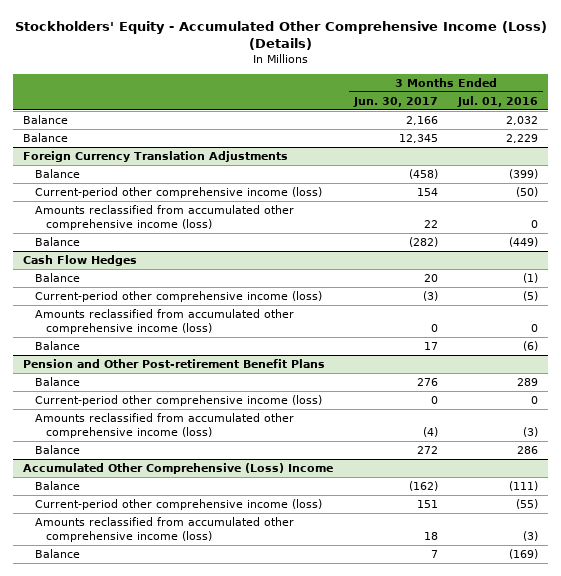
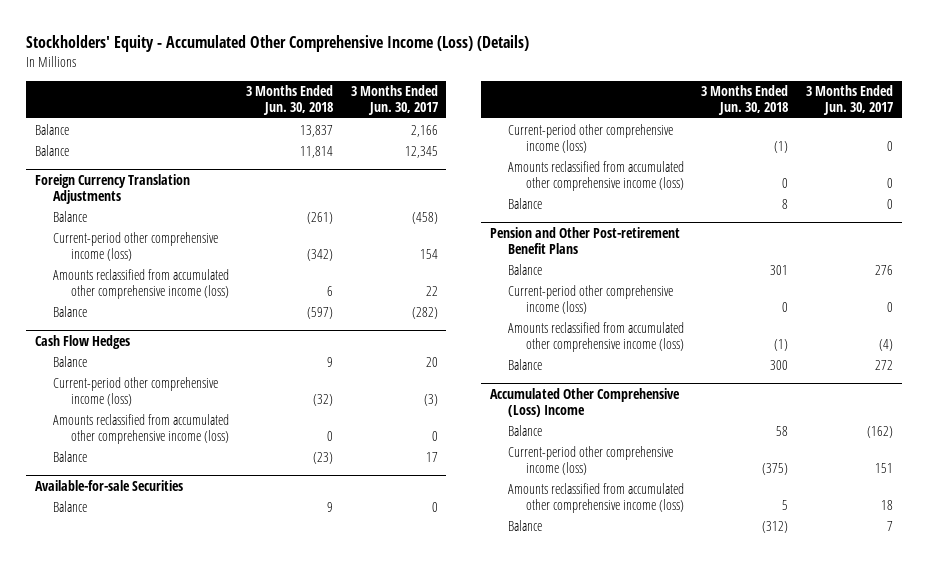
- | 3 Months Ended Jun. 30, 2017 | 3 Months Ended Jul. 01, 2016
+ | 3 Months Ended Jun. 30, 2018 | 3 Months Ended Jun. 30, 2017
+ Available-for-sale Securities
+ Balance | 9 | 0
+ Current-period other comprehensive income (loss) | (1) | 0
+ Amounts reclassified from accumulated other comprehensive income (loss) | 0 | 0
+ Balance | 8 | 0

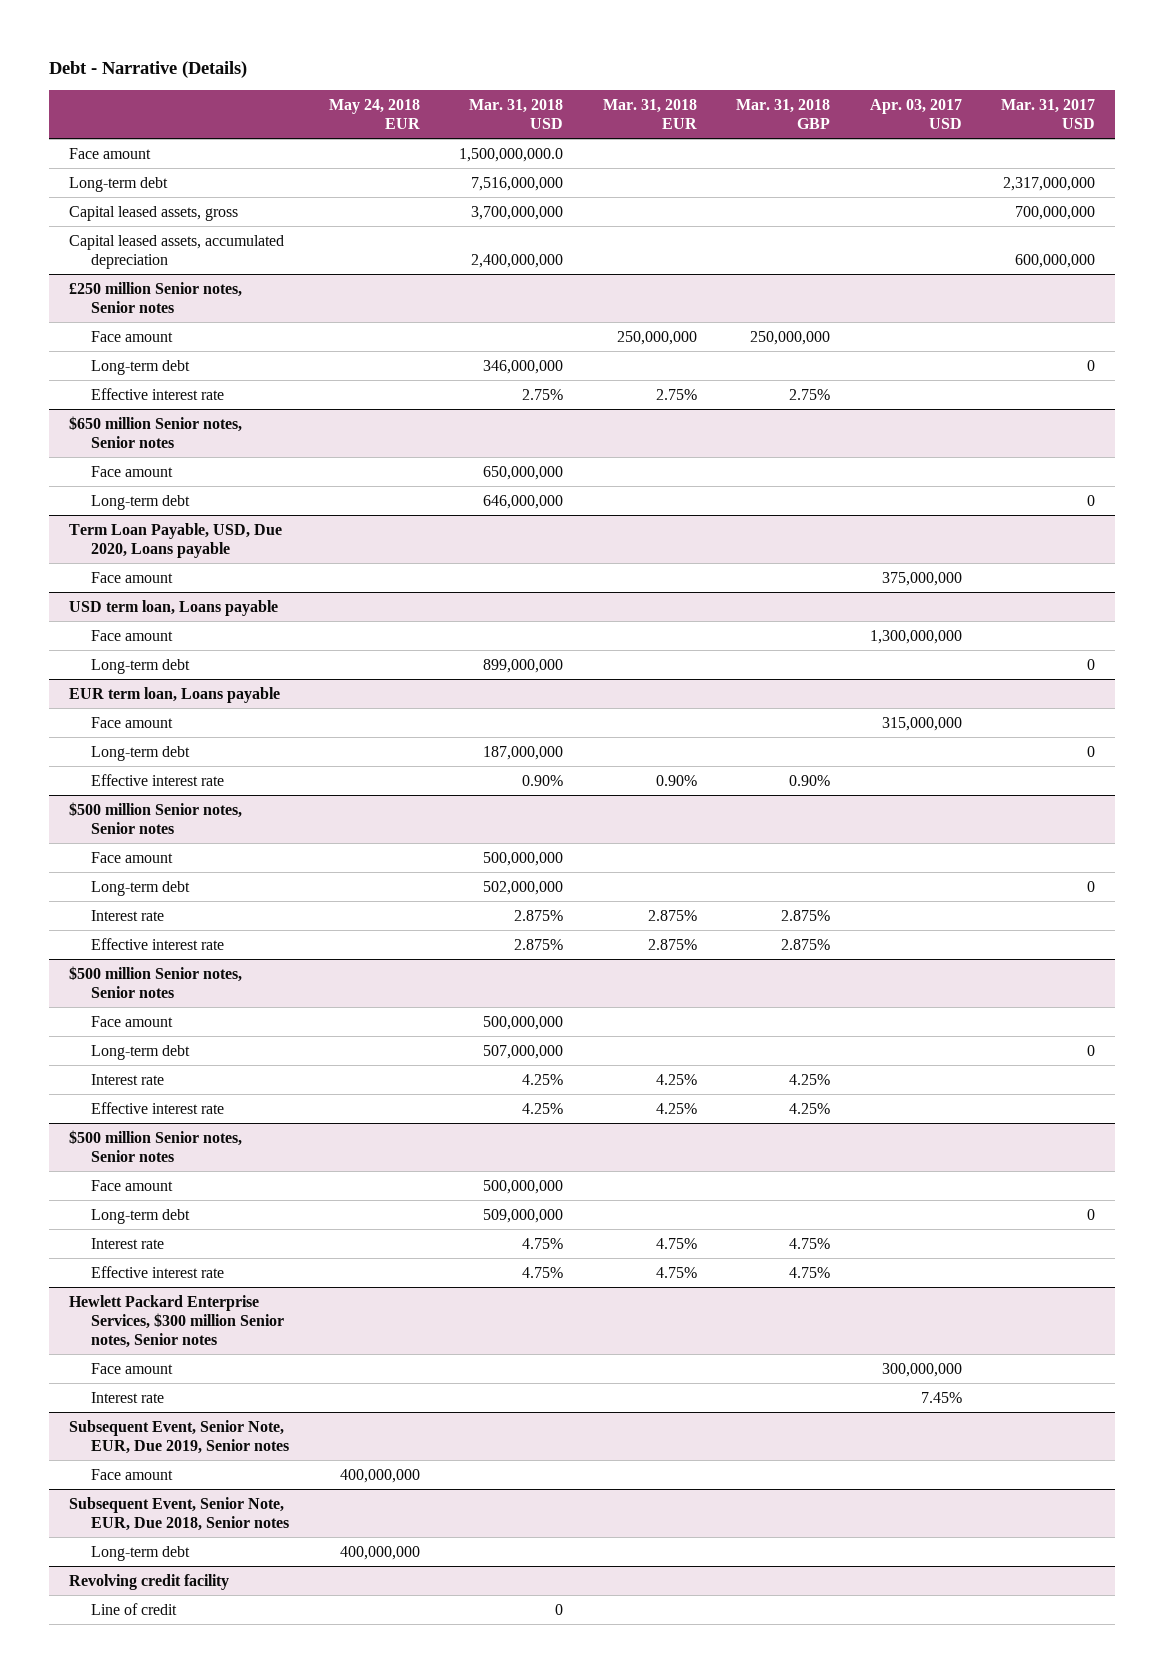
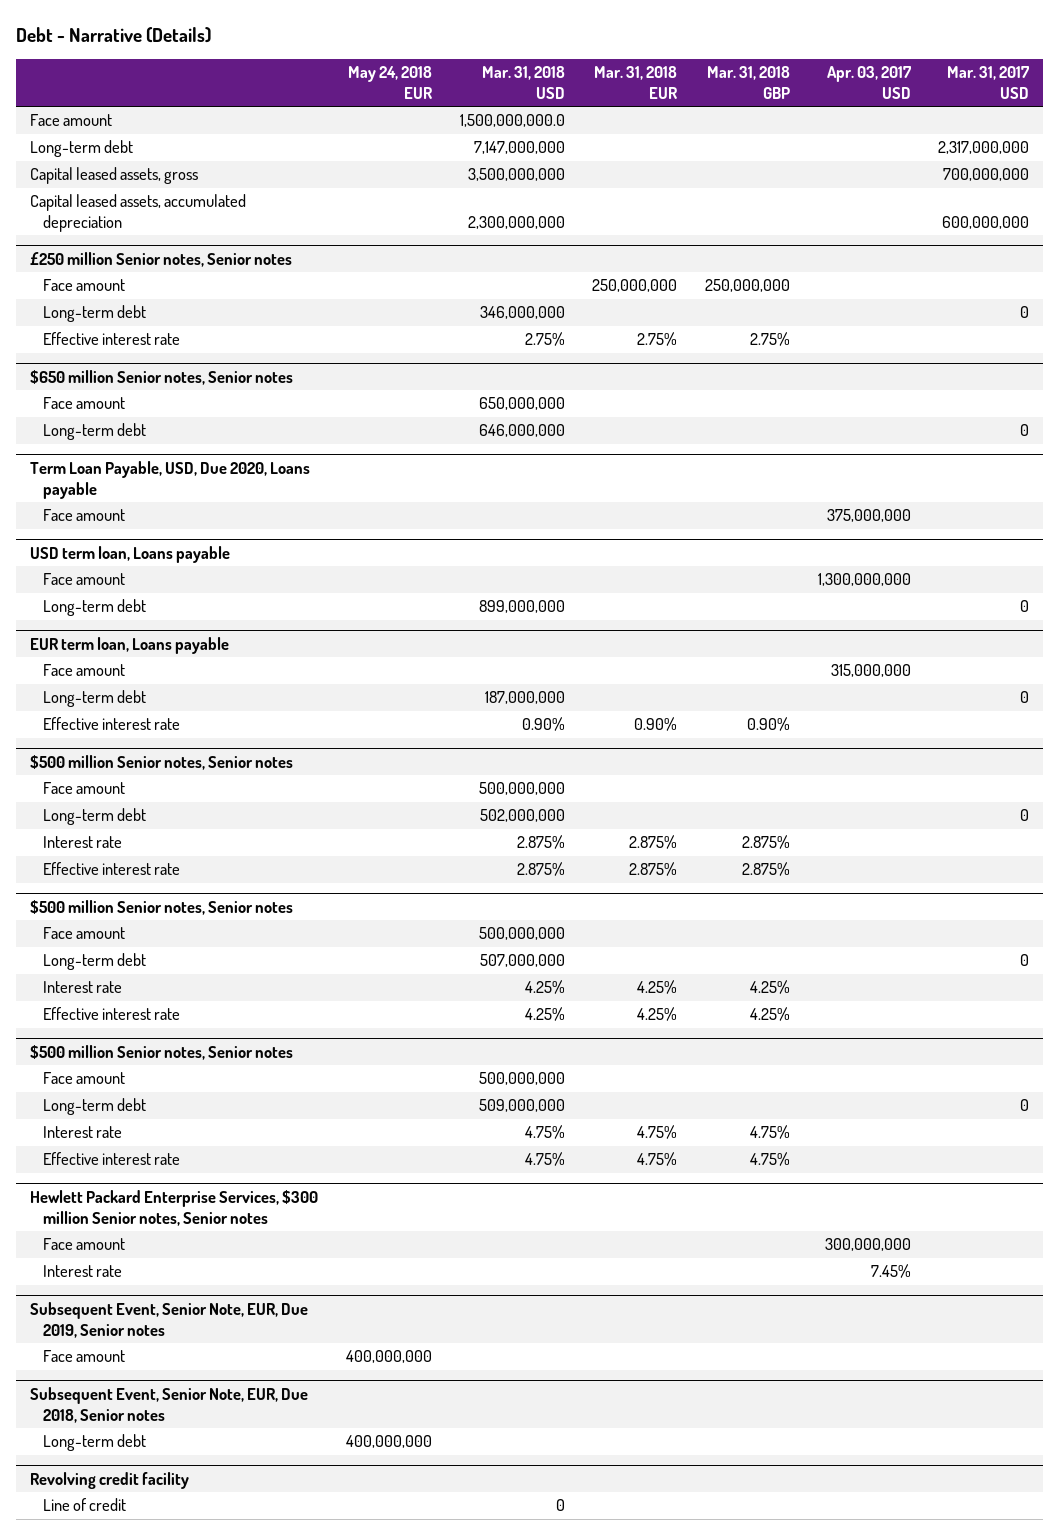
- Long-term debt | | 7,516,000,000 | | | | 2,317,000,000
- Capital leased assets, gross | | 3,700,000,000 | | | | 700,000,000
- Capital leased assets, accumulated depreciation | | 2,400,000,000 | | | | 600,000,000
+ Long-term debt | | 7,147,000,000 | | | | 2,317,000,000
+ Capital leased assets, gross | | 3,500,000,000 | | | | 700,000,000
+ Capital leased assets, accumulated depreciation | | 2,300,000,000 | | | | 600,000,000

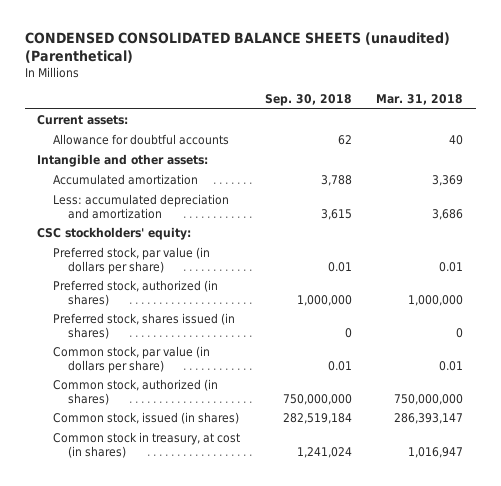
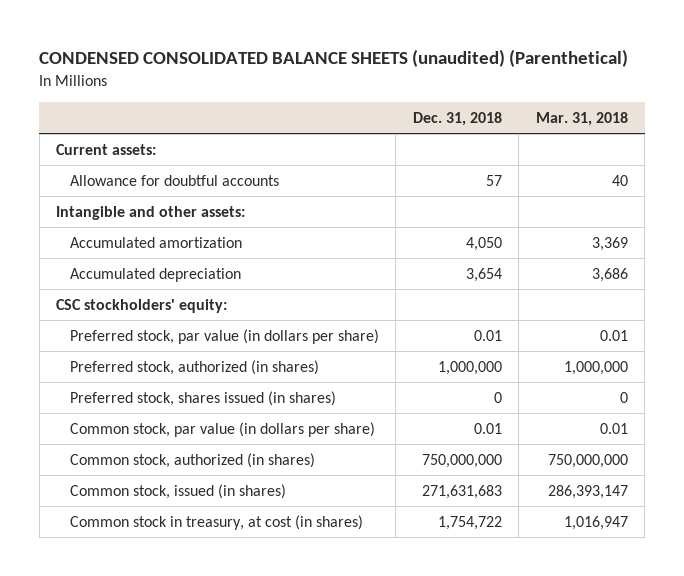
- | Sep. 30, 2018 | Mar. 31, 2018
+ | Dec. 31, 2018 | Mar. 31, 2018
- Less: accumulated depreciation and amortization | 3,615 | 3,686
+ Accumulated depreciation | 3,654 | 3,686

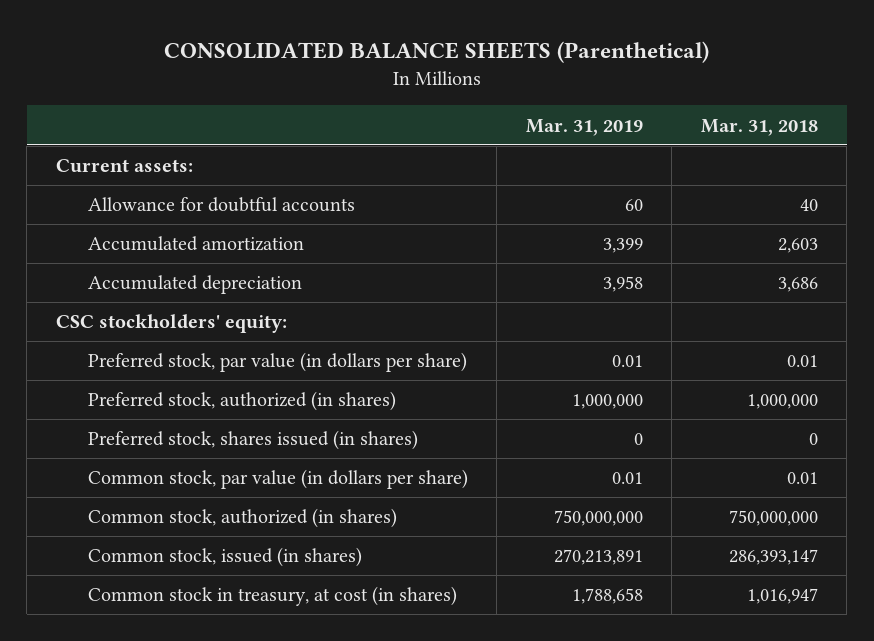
- CONDENSED CONSOLIDATED BALANCE SHEETS (unaudited) (Parenthetical)
+ CONSOLIDATED BALANCE SHEETS (Parenthetical)
- | Dec. 31, 2018 | Mar. 31, 2018
+ | Mar. 31, 2019 | Mar. 31, 2018
- Intangible and other assets:
- Accumulated amortization | 4,050 | 3,369
+ Accumulated amortization | 3,399 | 2,603

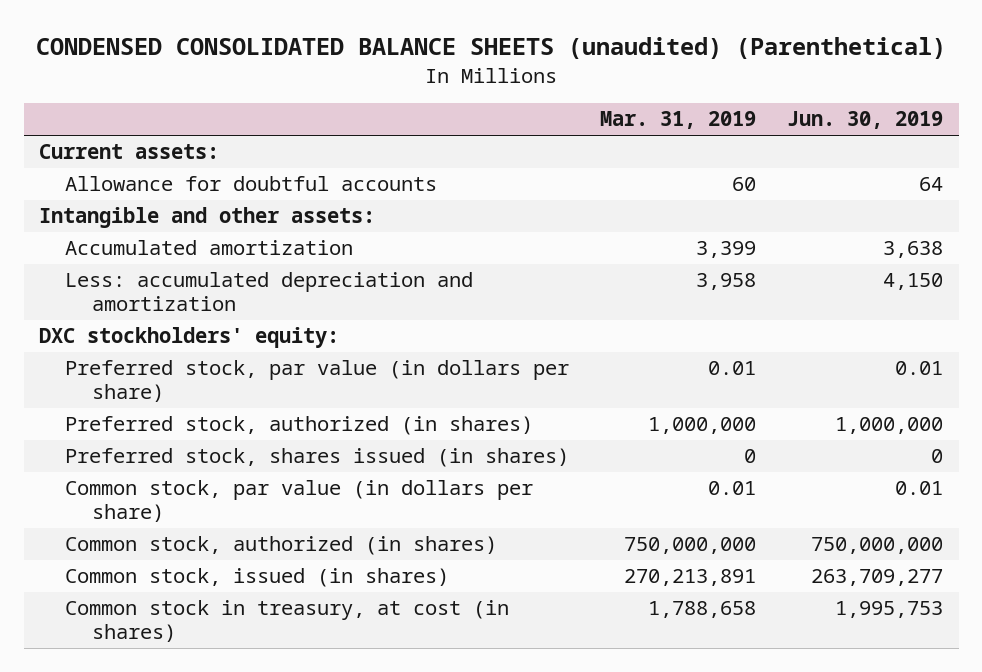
- CONSOLIDATED BALANCE SHEETS (Parenthetical)
+ CONDENSED CONSOLIDATED BALANCE SHEETS (unaudited) (Parenthetical)
- | Mar. 31, 2019 | Mar. 31, 2018
+ | Mar. 31, 2019 | Jun. 30, 2019
+ Intangible and other assets:
- Accumulated depreciation | 3,958 | 3,686
- CSC stockholders' equity:
+ Less: accumulated depreciation and amortization | 3,958 | 4,150
+ DXC stockholders' equity:

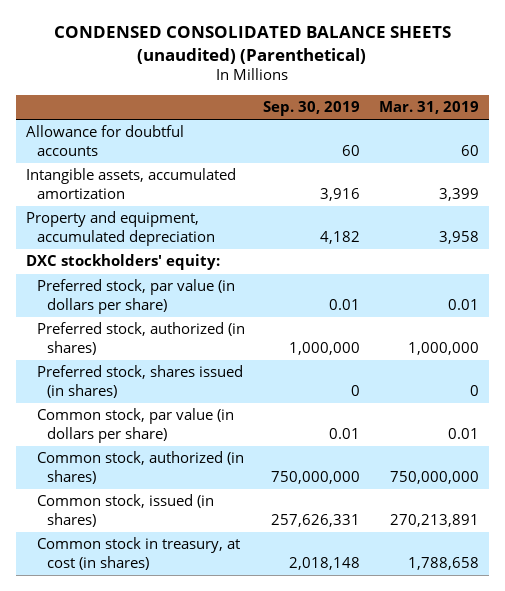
- | Mar. 31, 2019 | Jun. 30, 2019
+ | Sep. 30, 2019 | Mar. 31, 2019
- Current assets:
- Intangible and other assets:
- Accumulated amortization | 3,399 | 3,638
- Less: accumulated depreciation and amortization | 3,958 | 4,150
+ Intangible assets, accumulated amortization | 3,916 | 3,399
+ Property and equipment, accumulated depreciation | 4,182 | 3,958

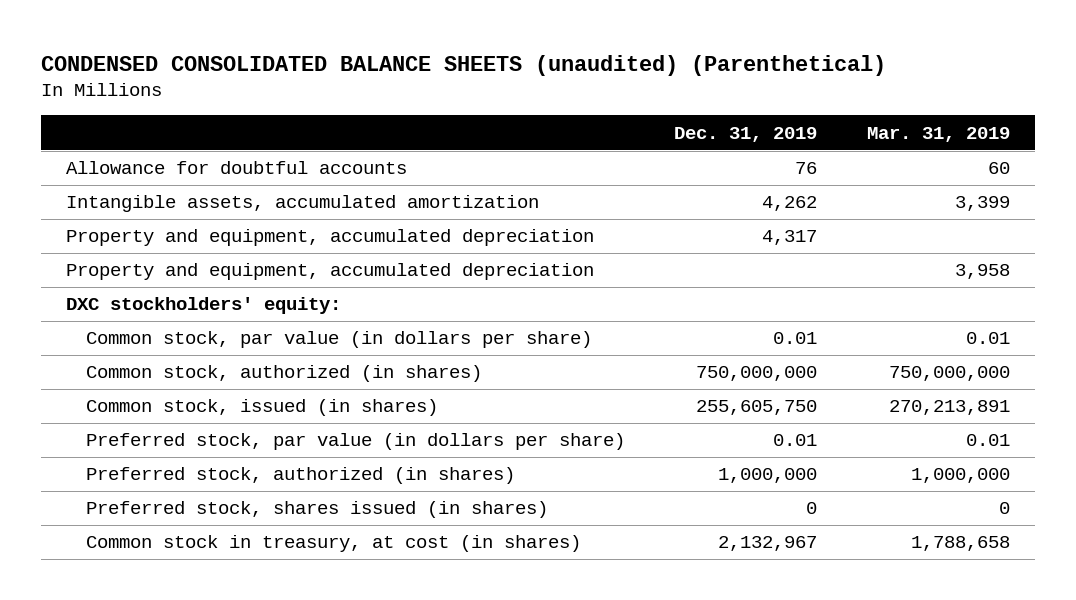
- | Sep. 30, 2019 | Mar. 31, 2019
+ | Dec. 31, 2019 | Mar. 31, 2019
+ Property and equipment, accumulated depreciation | 4,317 |
moved down: Preferred stock, par value (in dollars per share) | 0.01 | 0.01
moved down: Preferred stock, authorized (in shares) | 1,000,000 | 1,000,000
moved down: Preferred stock, shares issued (in shares) | 0 | 0

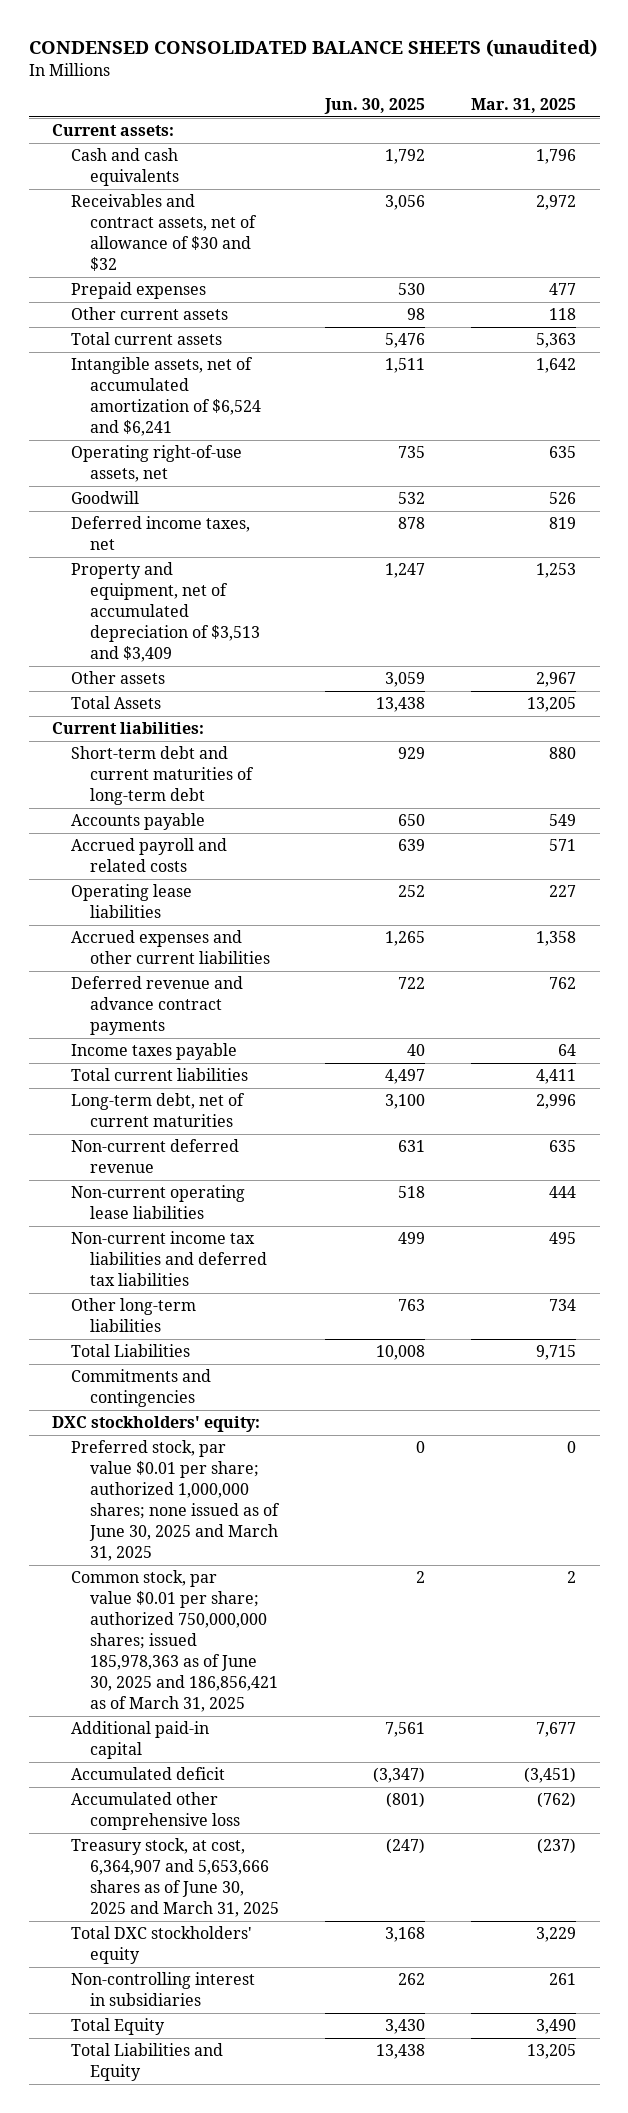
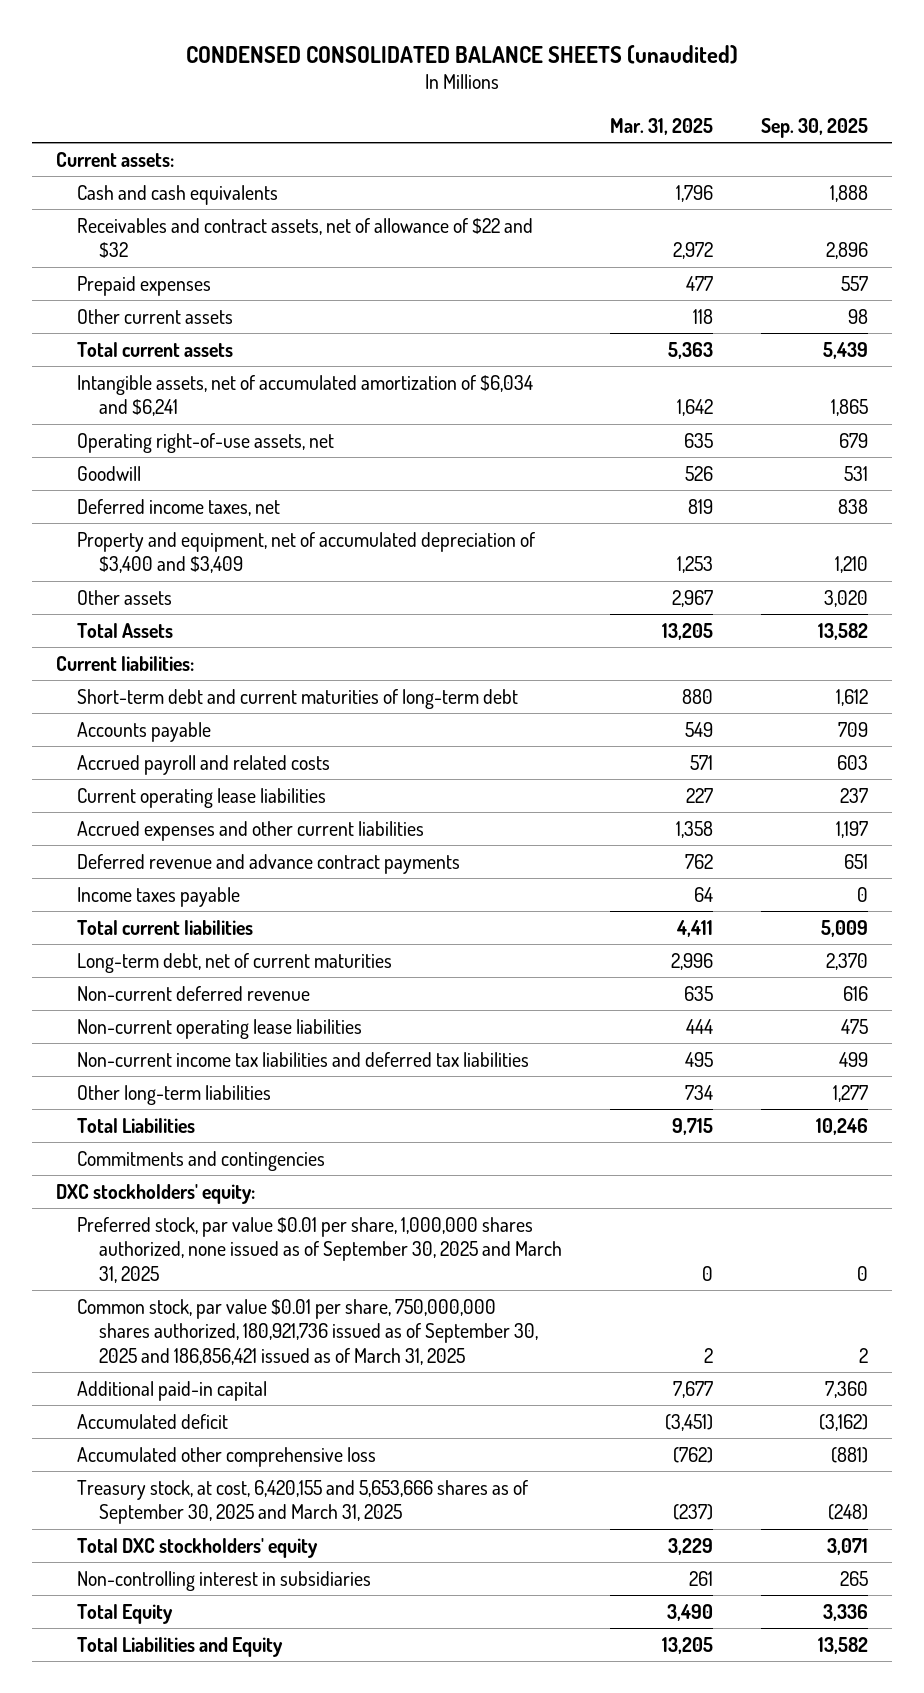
- | Jun. 30, 2025 | Mar. 31, 2025
+ | Mar. 31, 2025 | Sep. 30, 2025
- Receivables and contract assets, net of allowance of $30 and $32 | 3,056 | 2,972
+ Receivables and contract assets, net of allowance of $22 and $32 | 2,972 | 2,896
- Intangible assets, net of accumulated amortization of $6,524 and $6,241 | 1,511 | 1,642
+ Intangible assets, net of accumulated amortization of $6,034 and $6,241 | 1,642 | 1,865
- Property and equipment, net of accumulated depreciation of $3,513 and $3,409 | 1,247 | 1,253
+ Property and equipment, net of accumulated depreciation of $3,400 and $3,409 | 1,253 | 1,210
- Operating lease liabilities | 252 | 227
+ Current operating lease liabilities | 227 | 237
- Preferred stock, par value $0.01 per share; authorized 1,000,000 shares; none issued as of June 30, 2025 and March 31, 2025 | 0 | 0
- Common stock, par value $0.01 per share; authorized 750,000,000 shares; issued 185,978,363 as of June 30, 2025 and 186,856,421 as of March 31, 2025 | 2 | 2
+ Preferred stock, par value $0.01 per share, 1,000,000 shares authorized, none issued as of September 30, 2025 and March 31, 2025 | 0 | 0
+ Common stock, par value $0.01 per share, 750,000,000 shares authorized, 180,921,736 issued as of September 30, 2025 and 186,856,421 issued as of March 31, 2025 | 2 | 2
- Treasury stock, at cost, 6,364,907 and 5,653,666 shares as of June 30, 2025 and March 31, 2025 | (247) | (237)
+ Treasury stock, at cost, 6,420,155 and 5,653,666 shares as of September 30, 2025 and March 31, 2025 | (237) | (248)

